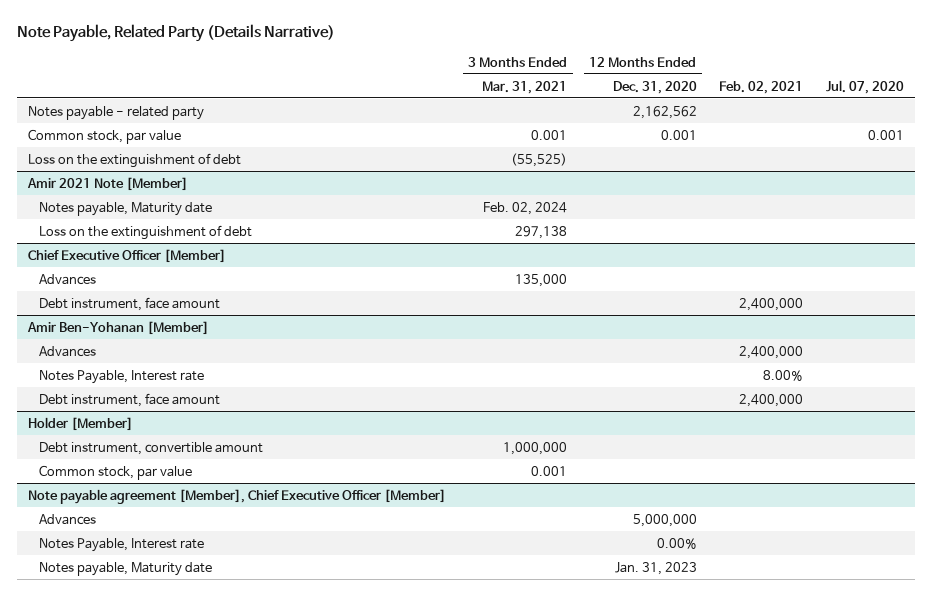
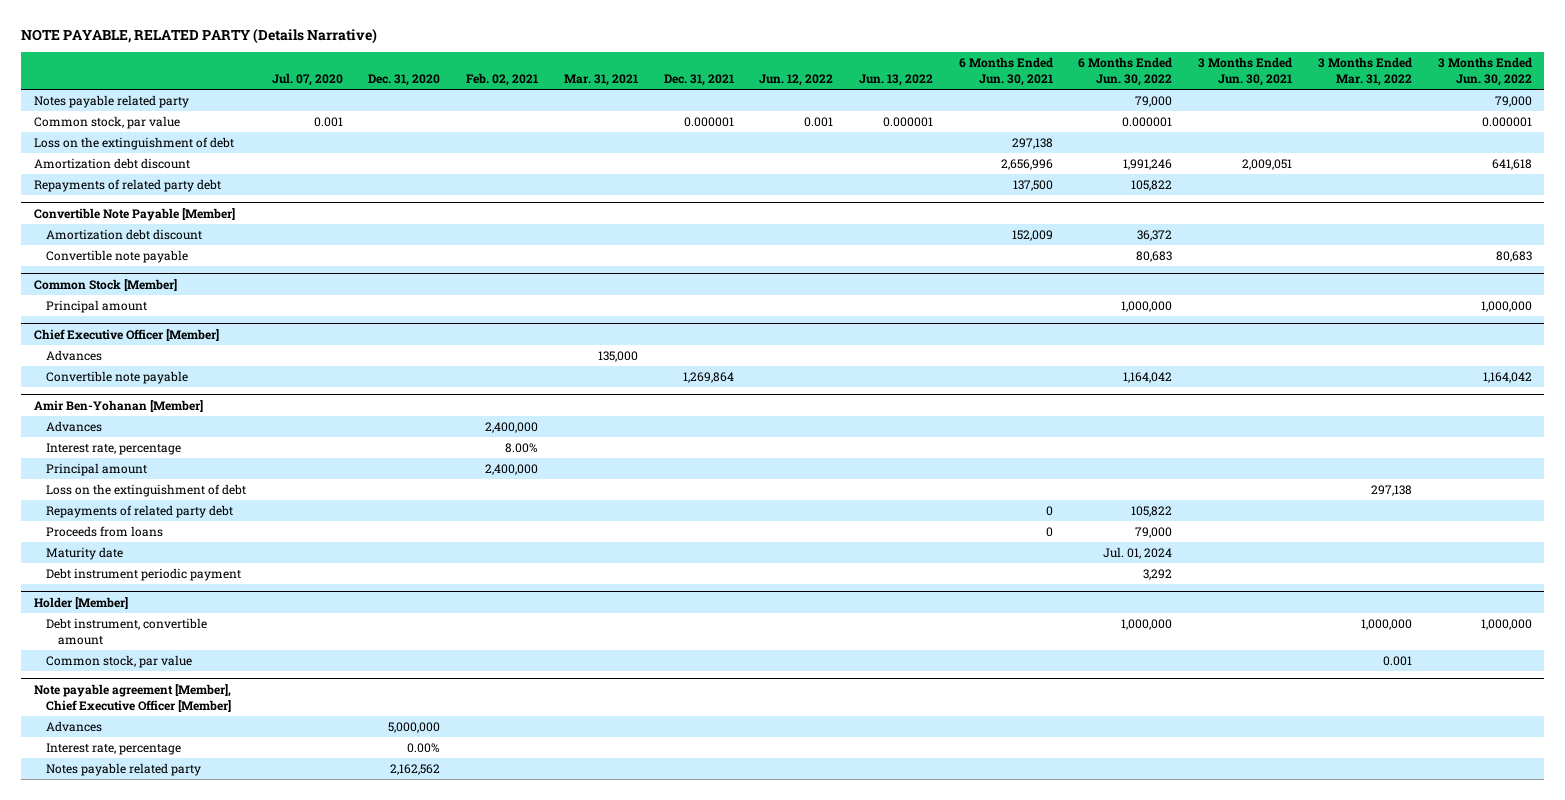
- Note Payable, Related Party (Details Narrative)
+ NOTE PAYABLE, RELATED PARTY (Details Narrative)
- | 3 Months Ended Mar. 31, 2021 | 12 Months Ended Dec. 31, 2020 | Feb. 02, 2021 | Jul. 07, 2020
+ | Jul. 07, 2020 | Dec. 31, 2020 | Feb. 02, 2021 | Mar. 31, 2021 | Dec. 31, 2021 | Jun. 12, 2022 | Jun. 13, 2022 | 6 Months Ended Jun. 30, 2021 | 6 Months Ended Jun. 30, 2022 | 3 Months Ended Jun. 30, 2021 | 3 Months Ended Mar. 31, 2022 | 3 Months Ended Jun. 30, 2022
- Notes payable - related party | | 2,162,562 | |
+ Notes payable related party | | | | | | | | | 79,000 | | | 79,000
- Amir 2021 Note [Member]
- Notes payable, Maturity date | Feb. 02, 2024 | | |
- Loss on the extinguishment of debt | 297,138 | | |
+ Amortization debt discount | | | | | | | | 2,656,996 | 1,991,246 | 2,009,051 | | 641,618
+ Repayments of related party debt | | | | | | | | 137,500 | 105,822 | | |
+ Convertible Note Payable [Member]
+ Amortization debt discount | | | | | | | | 152,009 | 36,372 | | |
+ Convertible note payable | | | | | | | | | 80,683 | | | 80,683
+ Common Stock [Member]
+ Principal amount | | | | | | | | | 1,000,000 | | | 1,000,000
@ Chief Executive Officer [Member]
- Debt instrument, face amount | | | 2,400,000 |
+ Convertible note payable | | | | | 1,269,864 | | | | 1,164,042 | | | 1,164,042
@ Amir Ben-Yohanan [Member]
- Notes Payable, Interest rate | | | 8.00% |
- Debt instrument, face amount | | | 2,400,000 |
+ Interest rate, percentage | | | 8.00% | | | | | | | | |
+ Principal amount | | | 2,400,000 | | | | | | | | |
+ Loss on the extinguishment of debt | | | | | | | | | | | 297,138 |
+ Repayments of related party debt | | | | | | | | 0 | 105,822 | | |
+ Proceeds from loans | | | | | | | | 0 | 79,000 | | |
+ Maturity date | | | | | | | | | Jul. 01, 2024 | | |
+ Debt instrument periodic payment | | | | | | | | | 3,292 | | |
@ Note payable agreement [Member], Chief Executive Officer [Member]
- Notes Payable, Interest rate | | 0.00% | |
- Notes payable, Maturity date | | Jan. 31, 2023 | |
+ Interest rate, percentage | | 0.00% | | | | | | | | | |
+ Notes payable related party | | 2,162,562 | | | | | | | | | |

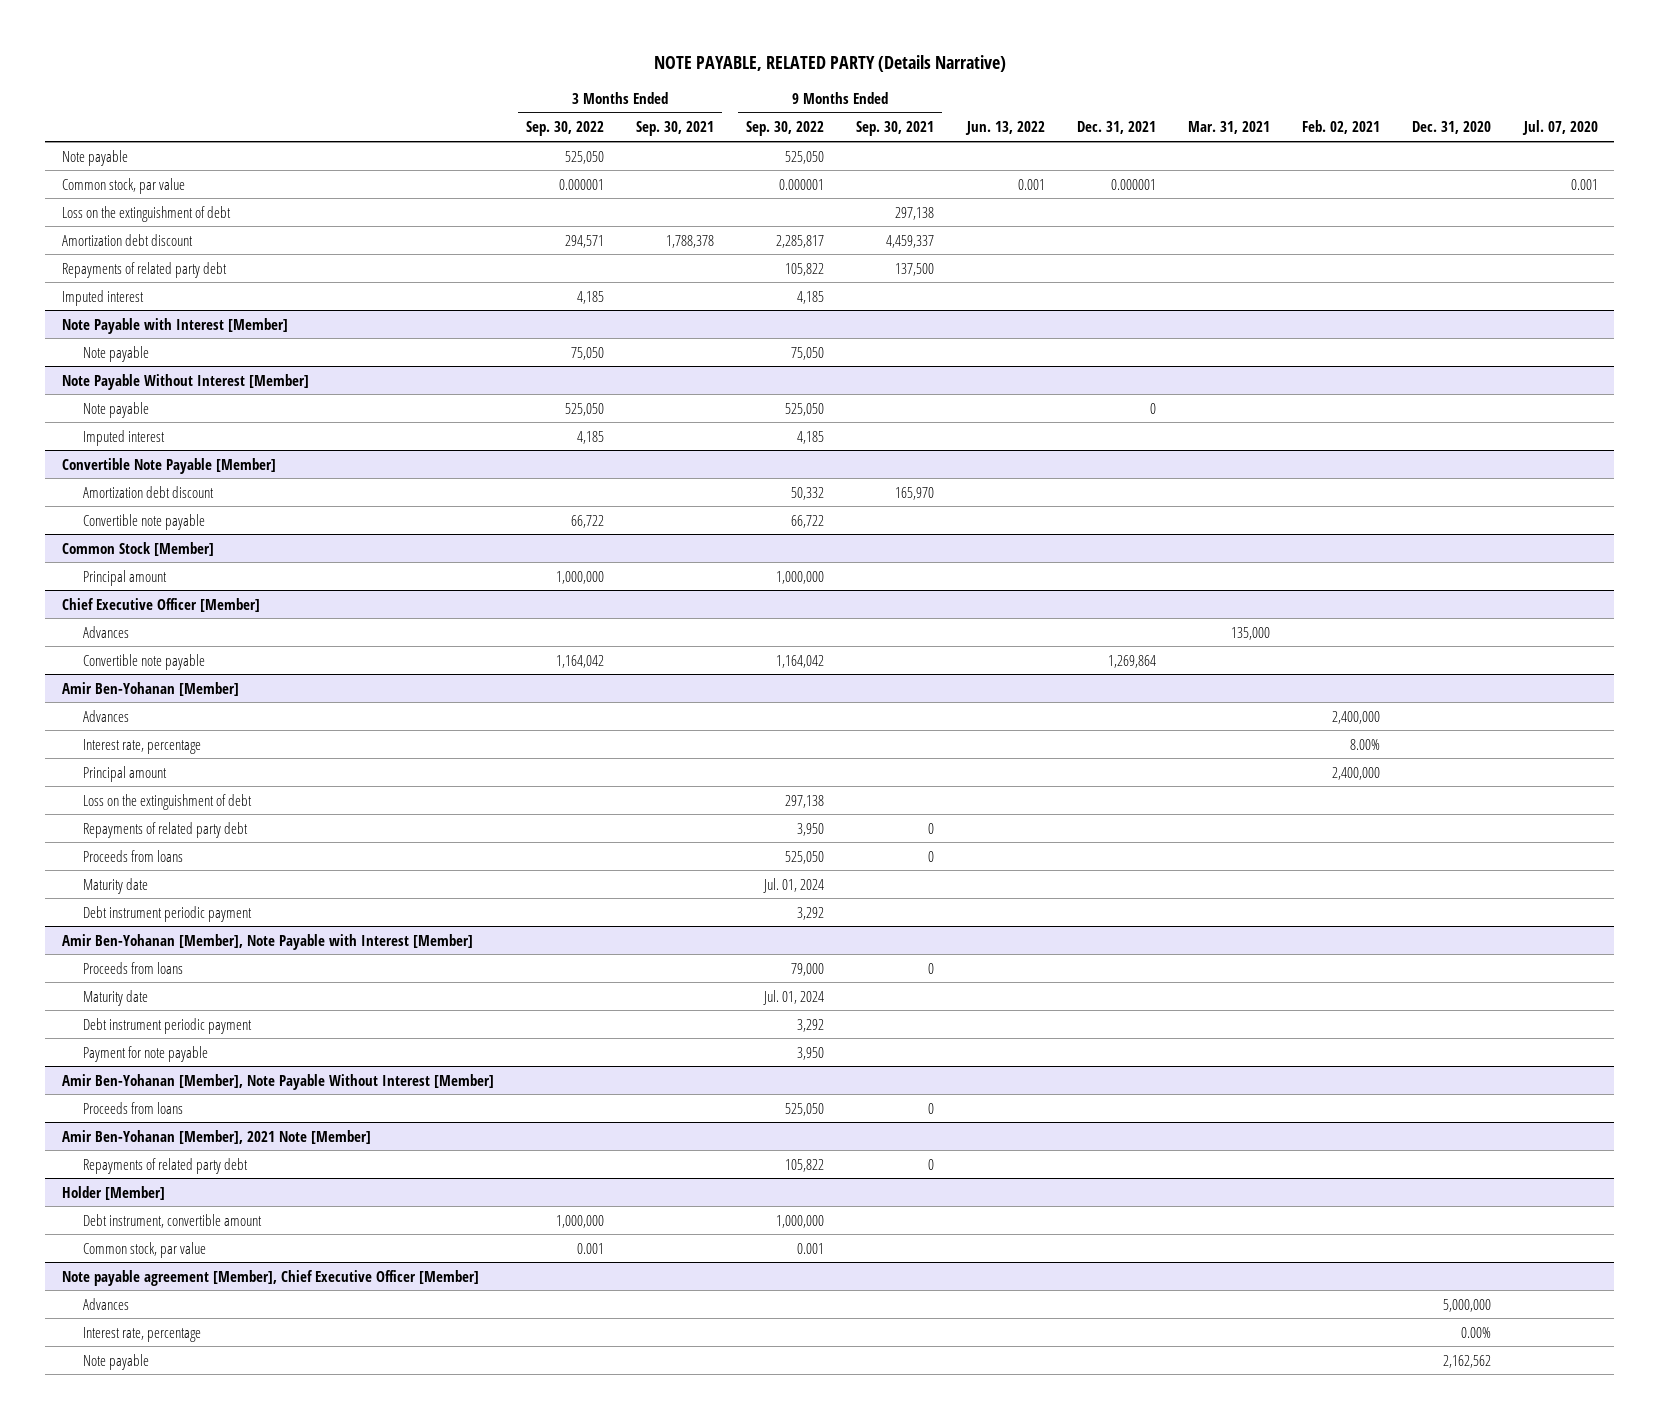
- | Jul. 07, 2020 | Dec. 31, 2020 | Feb. 02, 2021 | Mar. 31, 2021 | Dec. 31, 2021 | Jun. 12, 2022 | Jun. 13, 2022 | 6 Months Ended Jun. 30, 2021 | 6 Months Ended Jun. 30, 2022 | 3 Months Ended Jun. 30, 2021 | 3 Months Ended Mar. 31, 2022 | 3 Months Ended Jun. 30, 2022
+ | 3 Months Ended Sep. 30, 2022 | 3 Months Ended Sep. 30, 2021 | 9 Months Ended Sep. 30, 2022 | 9 Months Ended Sep. 30, 2021 | Jun. 13, 2022 | Dec. 31, 2021 | Mar. 31, 2021 | Feb. 02, 2021 | Dec. 31, 2020 | Jul. 07, 2020
- Notes payable related party | | | | | | | | | 79,000 | | | 79,000
- Common stock, par value | 0.001 | | | | 0.000001 | 0.001 | 0.000001 | | 0.000001 | | | 0.000001
+ Note payable | 525,050 | | 525,050 | | | | | | |
+ Common stock, par value | 0.000001 | | 0.000001 | | 0.001 | 0.000001 | | | | 0.001
+ Imputed interest | 4,185 | | 4,185 | | | | | | |
+ Note Payable with Interest [Member]
+ Note payable | 75,050 | | 75,050 | | | | | | |
+ Note Payable Without Interest [Member]
+ Note payable | 525,050 | | 525,050 | | | 0 | | | |
+ Imputed interest | 4,185 | | 4,185 | | | | | | |
+ Amir Ben-Yohanan [Member], Note Payable with Interest [Member]
+ Proceeds from loans | | | 79,000 | 0 | | | | | |
+ Maturity date | | | Jul. 01, 2024 | | | | | | |
+ Debt instrument periodic payment | | | 3,292 | | | | | | |
+ Payment for note payable | | | 3,950 | | | | | | |
+ Amir Ben-Yohanan [Member], Note Payable Without Interest [Member]
+ Proceeds from loans | | | 525,050 | 0 | | | | | |
+ Amir Ben-Yohanan [Member], 2021 Note [Member]
+ Repayments of related party debt | | | 105,822 | 0 | | | | | |
@ Note payable agreement [Member], Chief Executive Officer [Member]
- Notes payable related party | | 2,162,562 | | | | | | | | | |
+ Note payable | | | | | | | | | 2,162,562 |

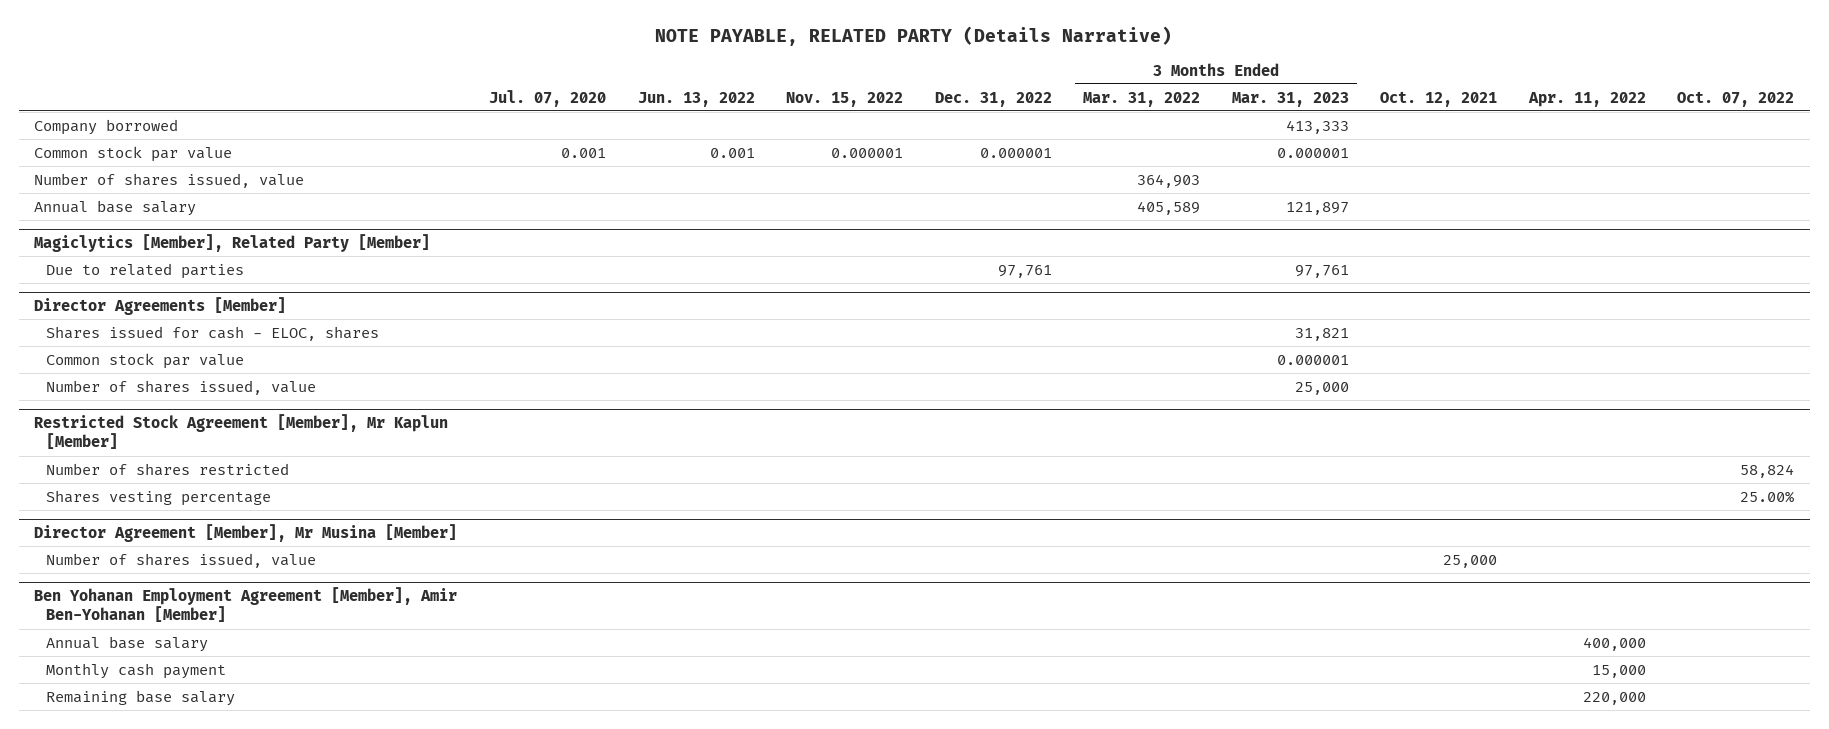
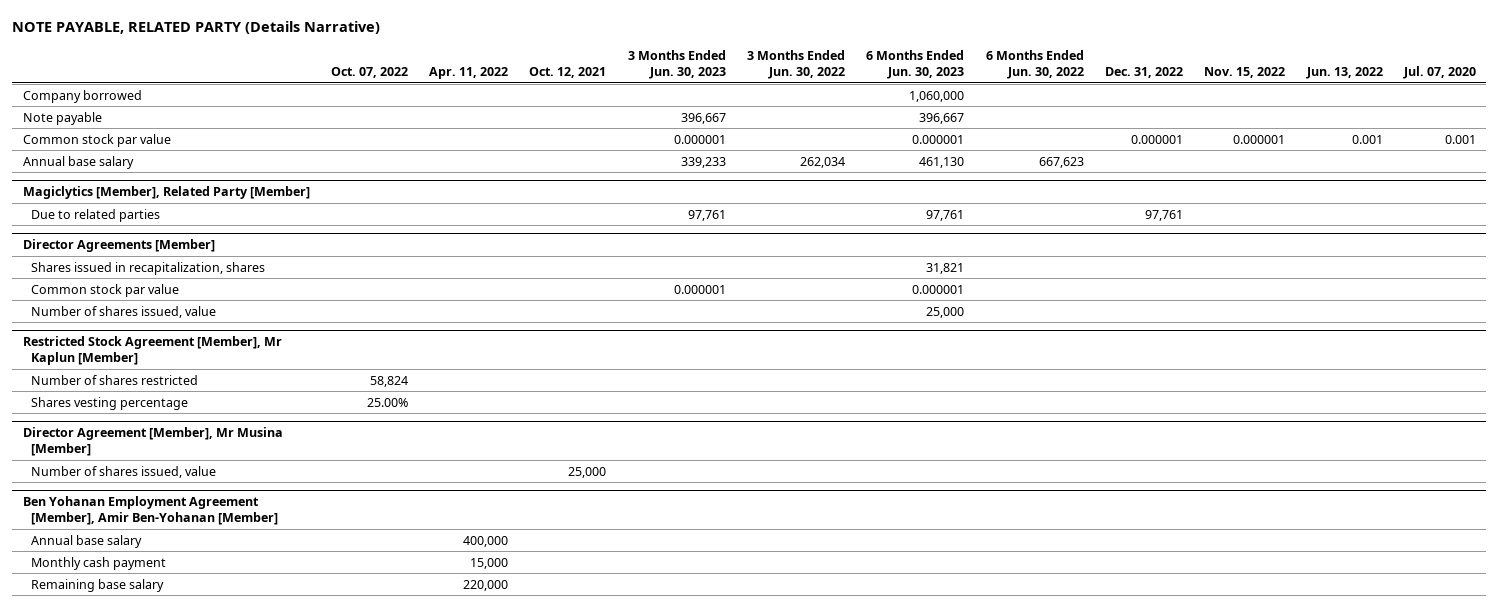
- | Jul. 07, 2020 | Jun. 13, 2022 | Nov. 15, 2022 | Dec. 31, 2022 | 3 Months Ended Mar. 31, 2022 | 3 Months Ended Mar. 31, 2023 | Oct. 12, 2021 | Apr. 11, 2022 | Oct. 07, 2022
+ | Oct. 07, 2022 | Apr. 11, 2022 | Oct. 12, 2021 | 3 Months Ended Jun. 30, 2023 | 3 Months Ended Jun. 30, 2022 | 6 Months Ended Jun. 30, 2023 | 6 Months Ended Jun. 30, 2022 | Dec. 31, 2022 | Nov. 15, 2022 | Jun. 13, 2022 | Jul. 07, 2020
+ Note payable | | | | 396,667 | | 396,667 | | | | |
- Number of shares issued, value | | | | | 364,903 | | | |
@ Director Agreements [Member]
- Shares issued for cash - ELOC, shares | | | | | | 31,821 | | |
+ Shares issued in recapitalization, shares | | | | | | 31,821 | | | | |

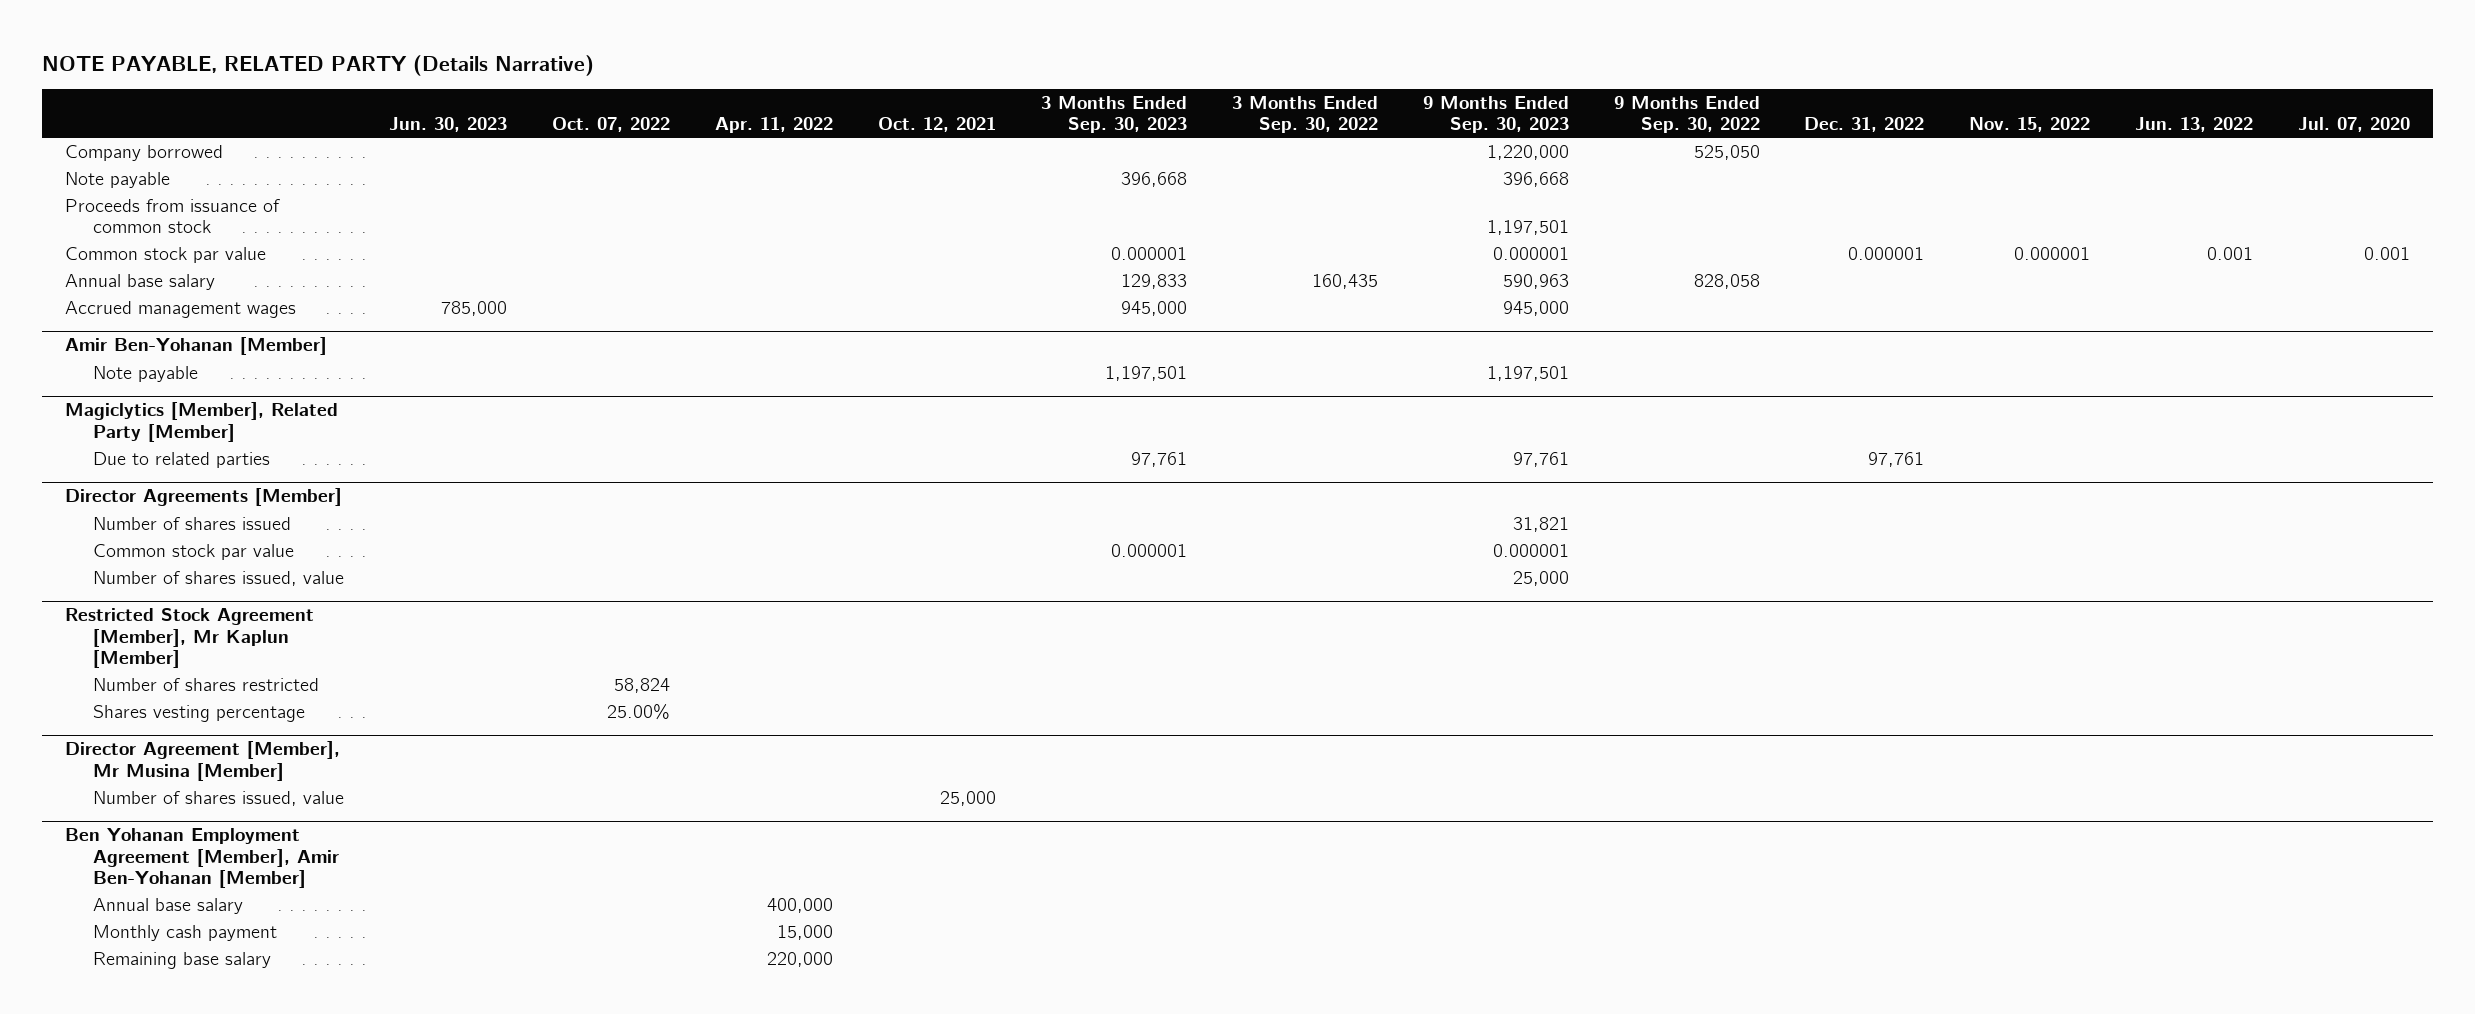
- | Oct. 07, 2022 | Apr. 11, 2022 | Oct. 12, 2021 | 3 Months Ended Jun. 30, 2023 | 3 Months Ended Jun. 30, 2022 | 6 Months Ended Jun. 30, 2023 | 6 Months Ended Jun. 30, 2022 | Dec. 31, 2022 | Nov. 15, 2022 | Jun. 13, 2022 | Jul. 07, 2020
+ | Jun. 30, 2023 | Oct. 07, 2022 | Apr. 11, 2022 | Oct. 12, 2021 | 3 Months Ended Sep. 30, 2023 | 3 Months Ended Sep. 30, 2022 | 9 Months Ended Sep. 30, 2023 | 9 Months Ended Sep. 30, 2022 | Dec. 31, 2022 | Nov. 15, 2022 | Jun. 13, 2022 | Jul. 07, 2020
+ Proceeds from issuance of common stock | | | | | | | 1,197,501 | | | | |
+ Accrued management wages | 785,000 | | | | 945,000 | | 945,000 | | | | |
+ Amir Ben-Yohanan [Member]
+ Note payable | | | | | 1,197,501 | | 1,197,501 | | | | |
@ Director Agreements [Member]
- Shares issued in recapitalization, shares | | | | | | 31,821 | | | | |
+ Number of shares issued | | | | | | | 31,821 | | | | |

